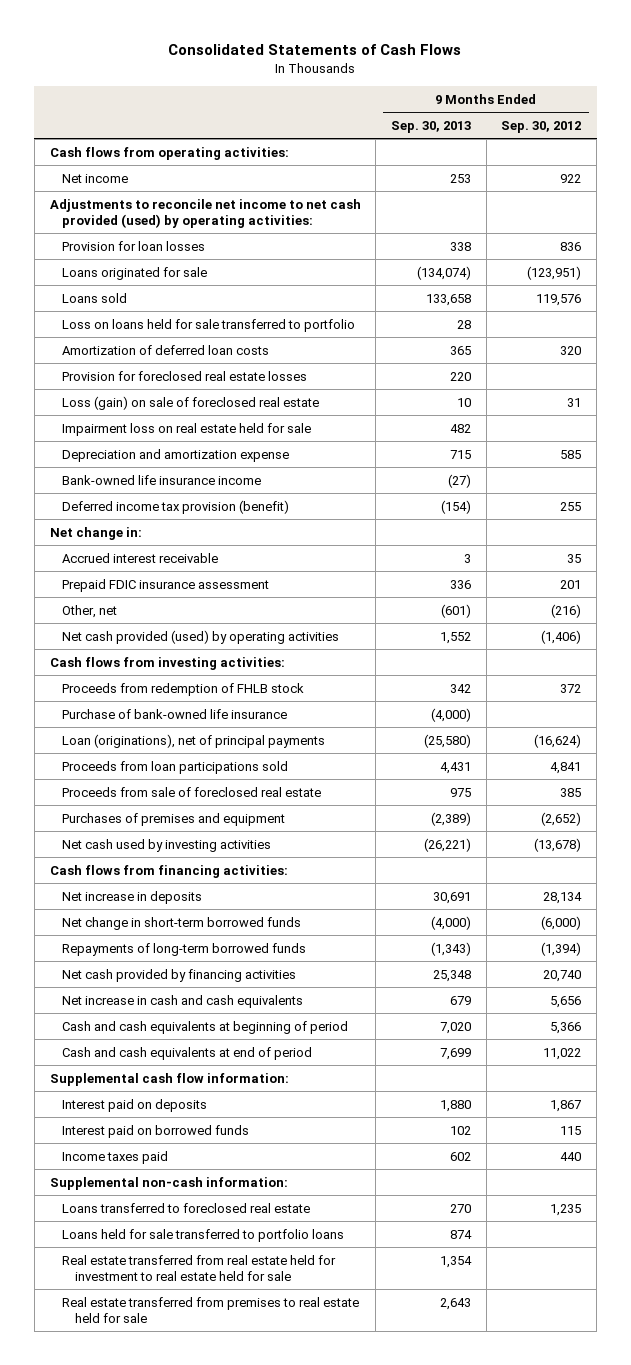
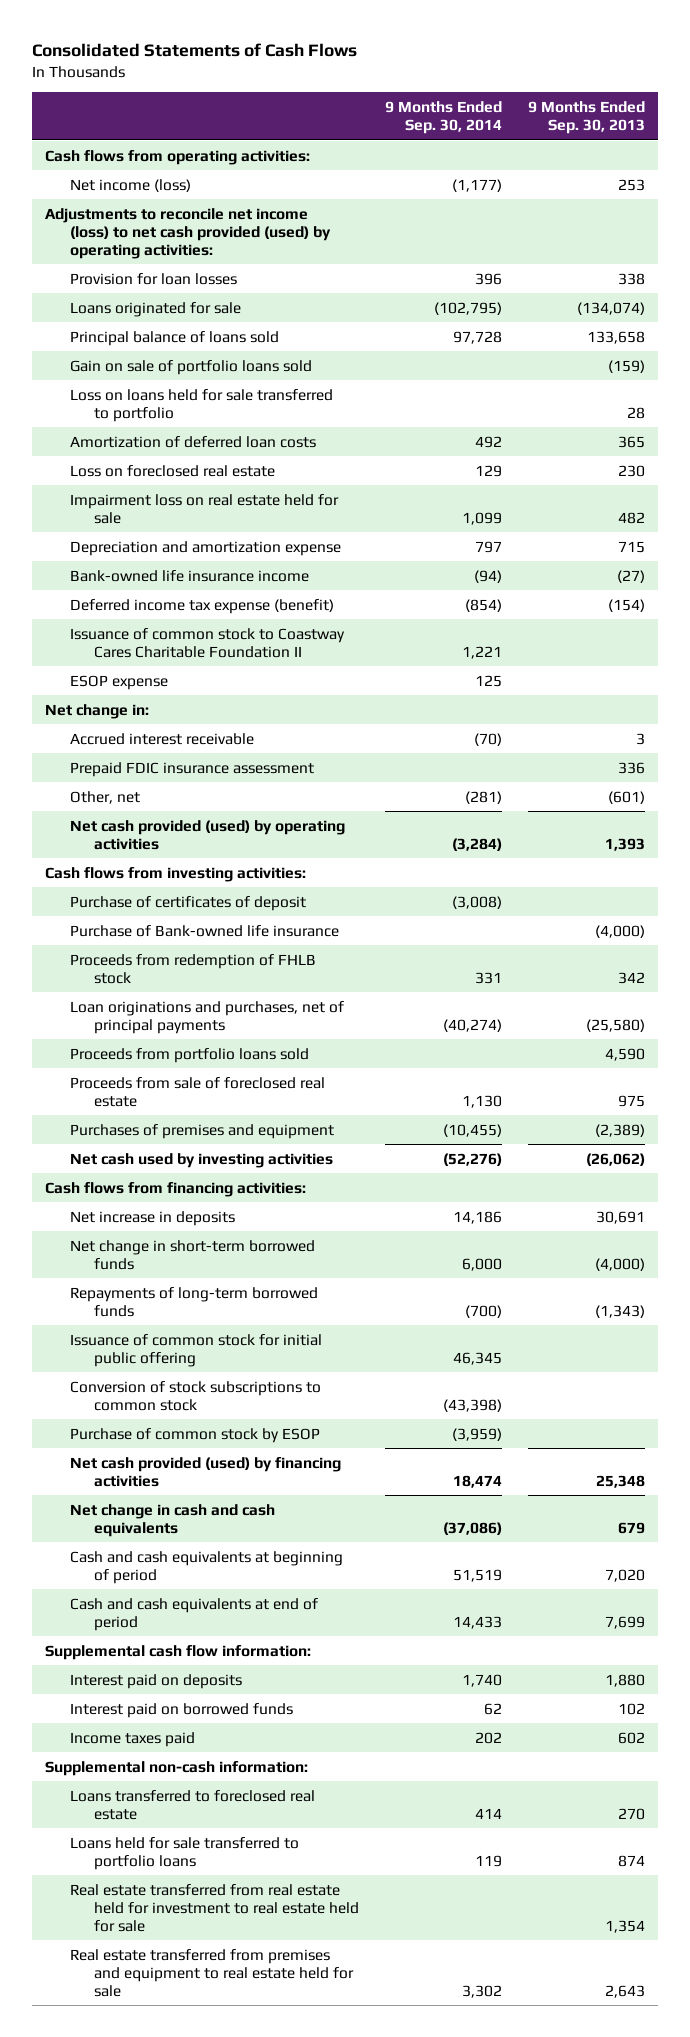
- | 9 Months Ended Sep. 30, 2013 | 9 Months Ended Sep. 30, 2012
+ | 9 Months Ended Sep. 30, 2014 | 9 Months Ended Sep. 30, 2013
- Net income | 253 | 922
- Adjustments to reconcile net income to net cash provided (used) by operating activities:
+ Net income (loss) | (1,177) | 253
+ Adjustments to reconcile net income (loss) to net cash provided (used) by operating activities:
- Loans sold | 133,658 | 119,576
+ Principal balance of loans sold | 97,728 | 133,658
+ Gain on sale of portfolio loans sold | | (159)
- Provision for foreclosed real estate losses | 220 |
- Loss (gain) on sale of foreclosed real estate | 10 | 31
+ Loss on foreclosed real estate | 129 | 230
- Deferred income tax provision (benefit) | (154) | 255
+ Deferred income tax expense (benefit) | (854) | (154)
+ Issuance of common stock to Coastway Cares Charitable Foundation II | 1,221 |
+ ESOP expense | 125 |
- Net cash provided (used) by operating activities | 1,552 | (1,406)
+ Net cash provided (used) by operating activities | (3,284) | 1,393
+ Purchase of certificates of deposit | (3,008) |
+ Purchase of Bank-owned life insurance | | (4,000)
- Purchase of bank-owned life insurance | (4,000) |
- Loan (originations), net of principal payments | (25,580) | (16,624)
- Proceeds from loan participations sold | 4,431 | 4,841
+ Loan originations and purchases, net of principal payments | (40,274) | (25,580)
+ Proceeds from portfolio loans sold | | 4,590
- Net cash used by investing activities | (26,221) | (13,678)
+ Net cash used by investing activities | (52,276) | (26,062)
- Net cash provided by financing activities | 25,348 | 20,740
- Net increase in cash and cash equivalents | 679 | 5,656
+ Issuance of common stock for initial public offering | 46,345 |
+ Conversion of stock subscriptions to common stock | (43,398) |
+ Purchase of common stock by ESOP | (3,959) |
+ Net cash provided (used) by financing activities | 18,474 | 25,348
+ Net change in cash and cash equivalents | (37,086) | 679
- Real estate transferred from premises to real estate held for sale | 2,643 |
+ Real estate transferred from premises and equipment to real estate held for sale | 3,302 | 2,643

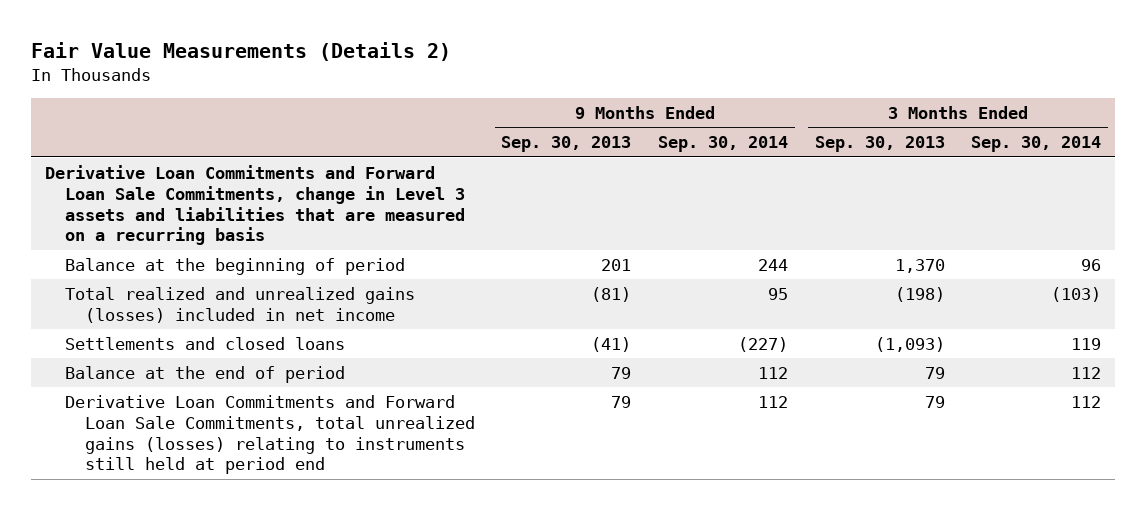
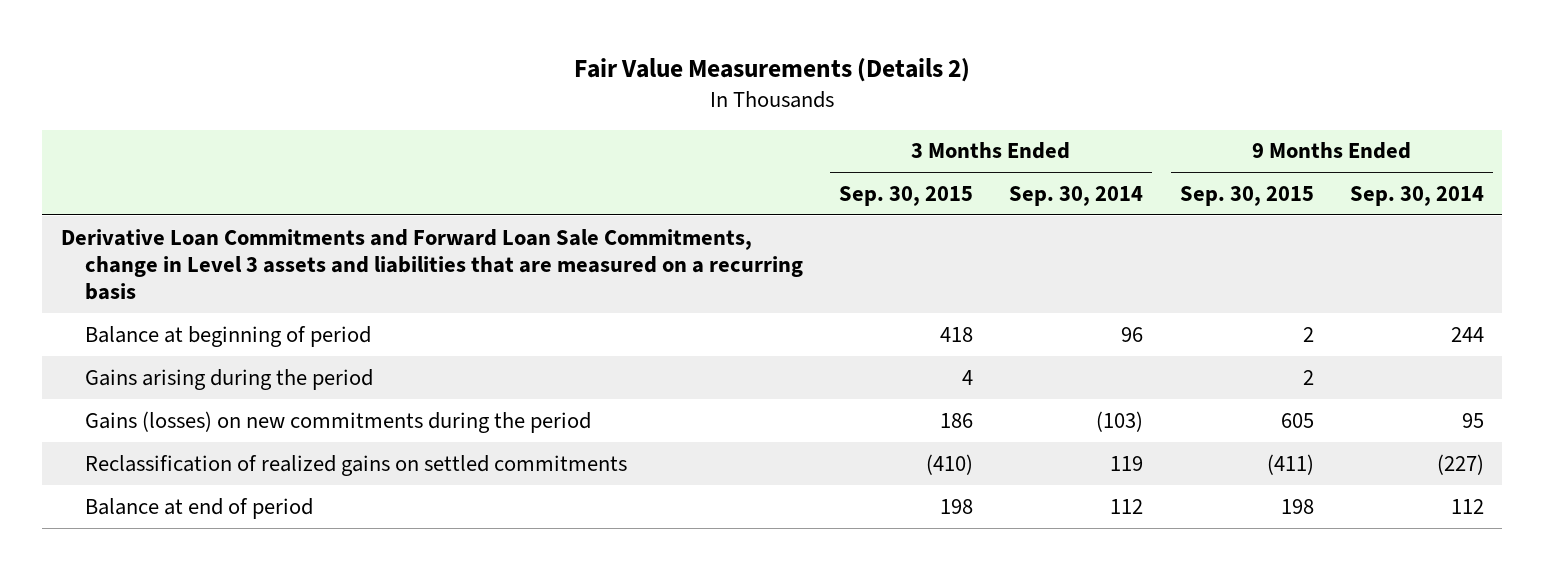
- | 9 Months Ended Sep. 30, 2013 | 9 Months Ended Sep. 30, 2014 | 3 Months Ended Sep. 30, 2013 | 3 Months Ended Sep. 30, 2014
+ | 3 Months Ended Sep. 30, 2015 | 3 Months Ended Sep. 30, 2014 | 9 Months Ended Sep. 30, 2015 | 9 Months Ended Sep. 30, 2014
- Balance at the beginning of period | 201 | 244 | 1,370 | 96
- Total realized and unrealized gains (losses) included in net income | (81) | 95 | (198) | (103)
- Settlements and closed loans | (41) | (227) | (1,093) | 119
- Balance at the end of period | 79 | 112 | 79 | 112
- Derivative Loan Commitments and Forward Loan Sale Commitments, total unrealized gains (losses) relating to instruments still held at period end | 79 | 112 | 79 | 112
+ Balance at beginning of period | 418 | 96 | 2 | 244
+ Gains arising during the period | 4 | | 2 |
+ Gains (losses) on new commitments during the period | 186 | (103) | 605 | 95
+ Reclassification of realized gains on settled commitments | (410) | 119 | (411) | (227)
+ Balance at end of period | 198 | 112 | 198 | 112

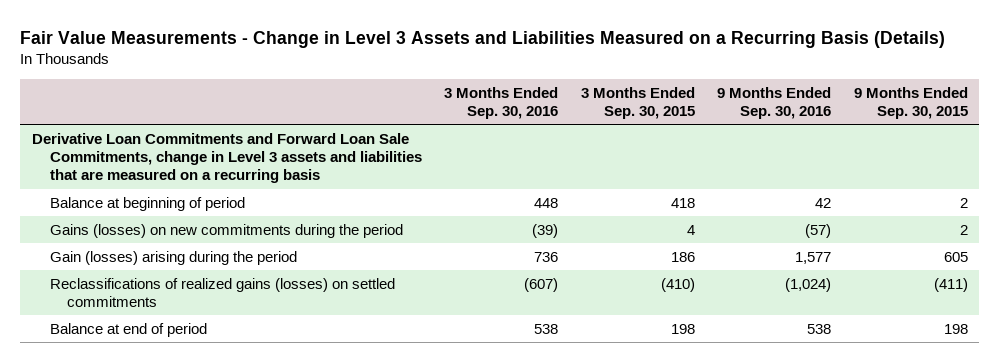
- Fair Value Measurements (Details 2)
+ Fair Value Measurements - Change in Level 3 Assets and Liabilities Measured on a Recurring Basis (Details)
- | 3 Months Ended Sep. 30, 2015 | 3 Months Ended Sep. 30, 2014 | 9 Months Ended Sep. 30, 2015 | 9 Months Ended Sep. 30, 2014
+ | 3 Months Ended Sep. 30, 2016 | 3 Months Ended Sep. 30, 2015 | 9 Months Ended Sep. 30, 2016 | 9 Months Ended Sep. 30, 2015
- Gains arising during the period | 4 | | 2 |
- Gains (losses) on new commitments during the period | 186 | (103) | 605 | 95
- Reclassification of realized gains on settled commitments | (410) | 119 | (411) | (227)
+ Gains (losses) on new commitments during the period | (39) | 4 | (57) | 2
+ Gain (losses) arising during the period | 736 | 186 | 1,577 | 605
+ Reclassifications of realized gains (losses) on settled commitments | (607) | (410) | (1,024) | (411)

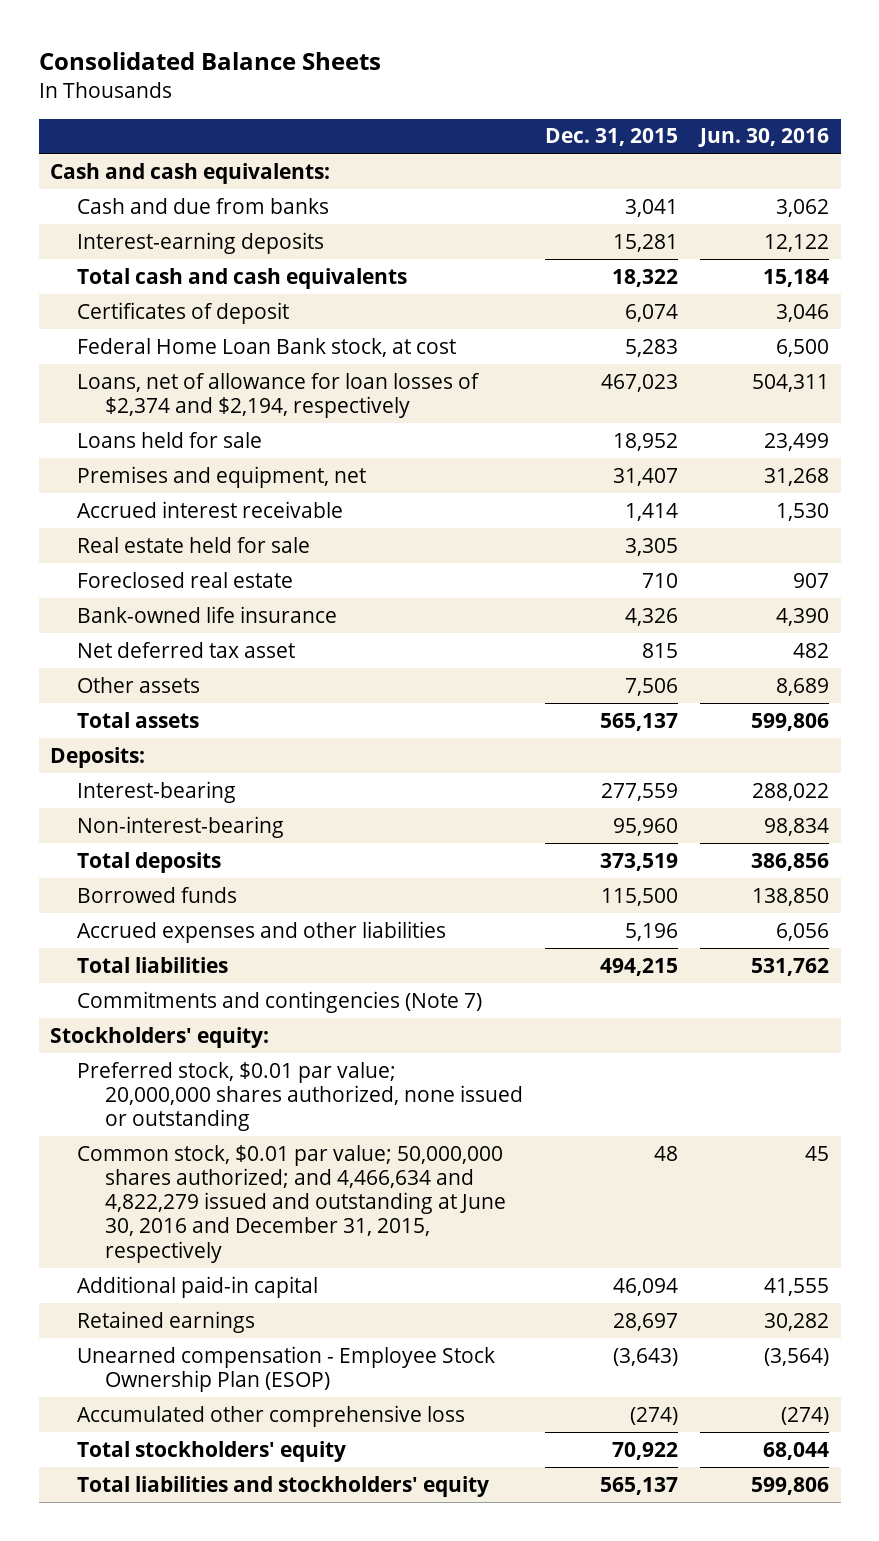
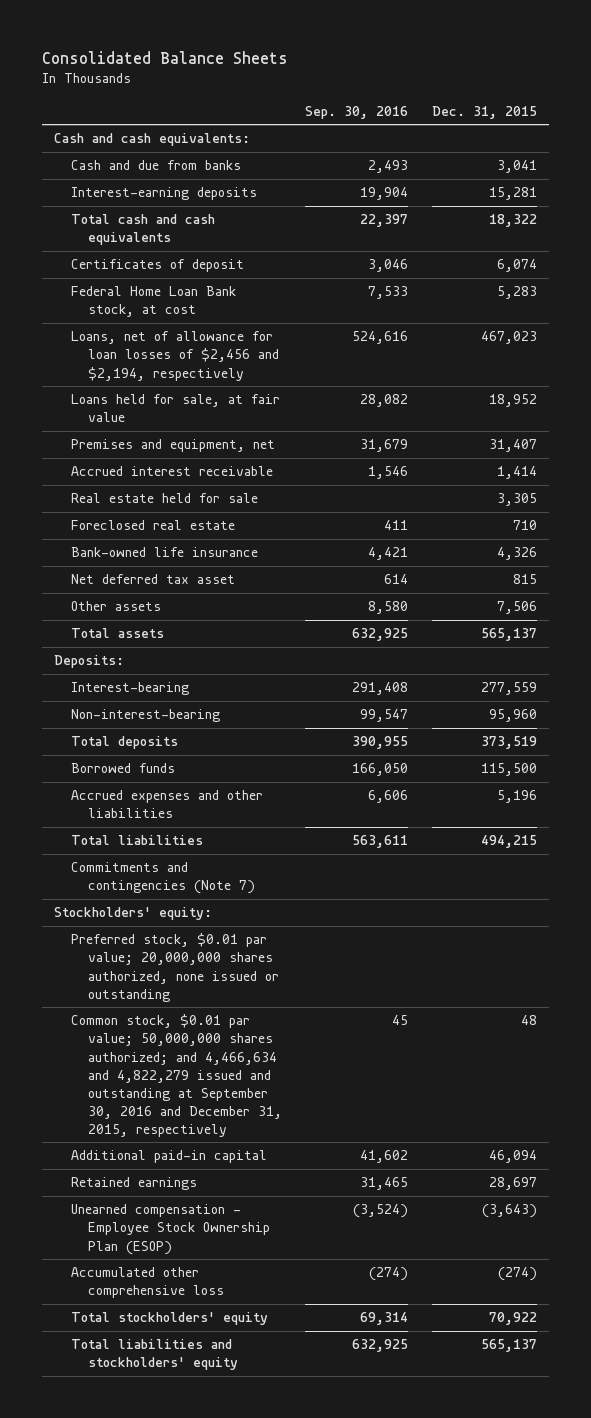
- | Dec. 31, 2015 | Jun. 30, 2016
+ | Sep. 30, 2016 | Dec. 31, 2015
- Loans, net of allowance for loan losses of $2,374 and $2,194, respectively | 467,023 | 504,311
- Loans held for sale | 18,952 | 23,499
+ Loans, net of allowance for loan losses of $2,456 and $2,194, respectively | 524,616 | 467,023
+ Loans held for sale, at fair value | 28,082 | 18,952
- Common stock, $0.01 par value; 50,000,000 shares authorized; and 4,466,634 and 4,822,279 issued and outstanding at June 30, 2016 and December 31, 2015, respectively | 48 | 45
+ Common stock, $0.01 par value; 50,000,000 shares authorized; and 4,466,634 and 4,822,279 issued and outstanding at September 30, 2016 and December 31, 2015, respectively | 45 | 48

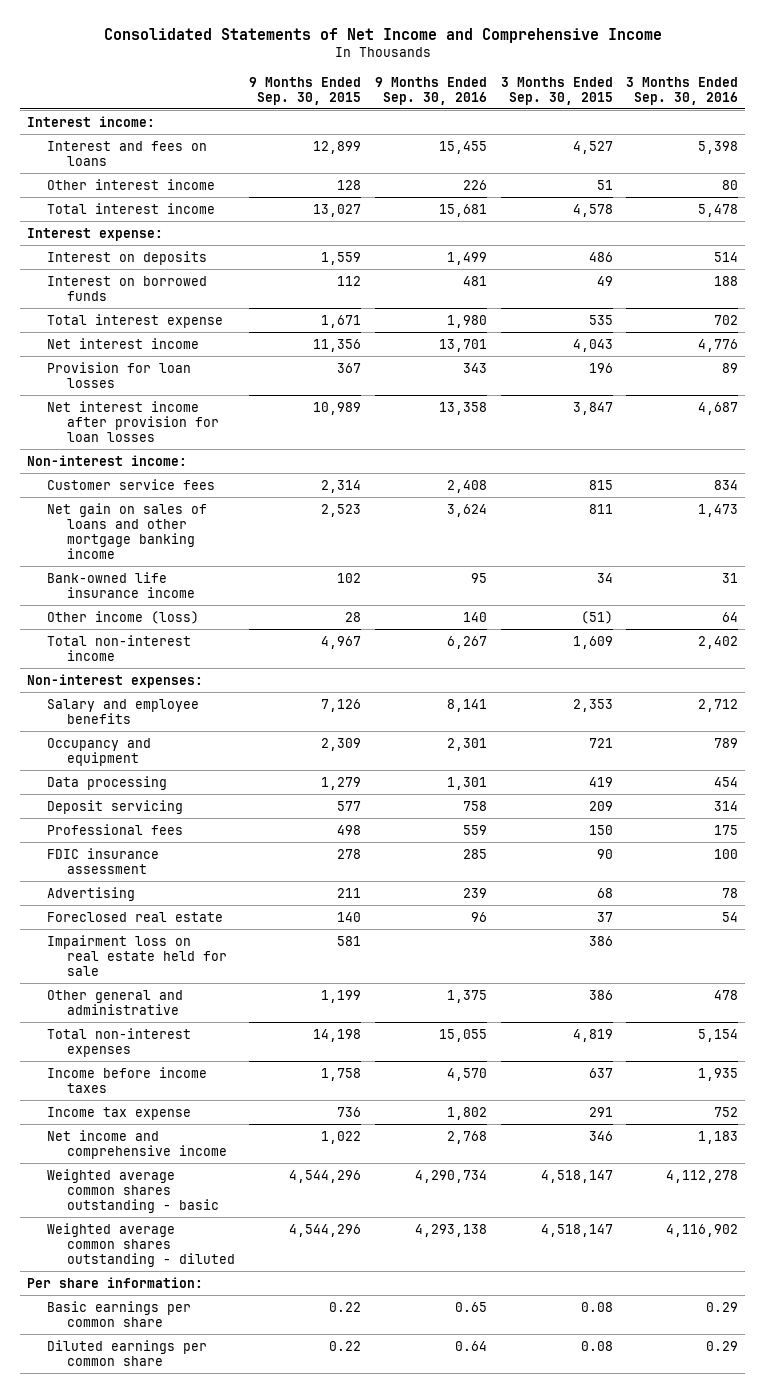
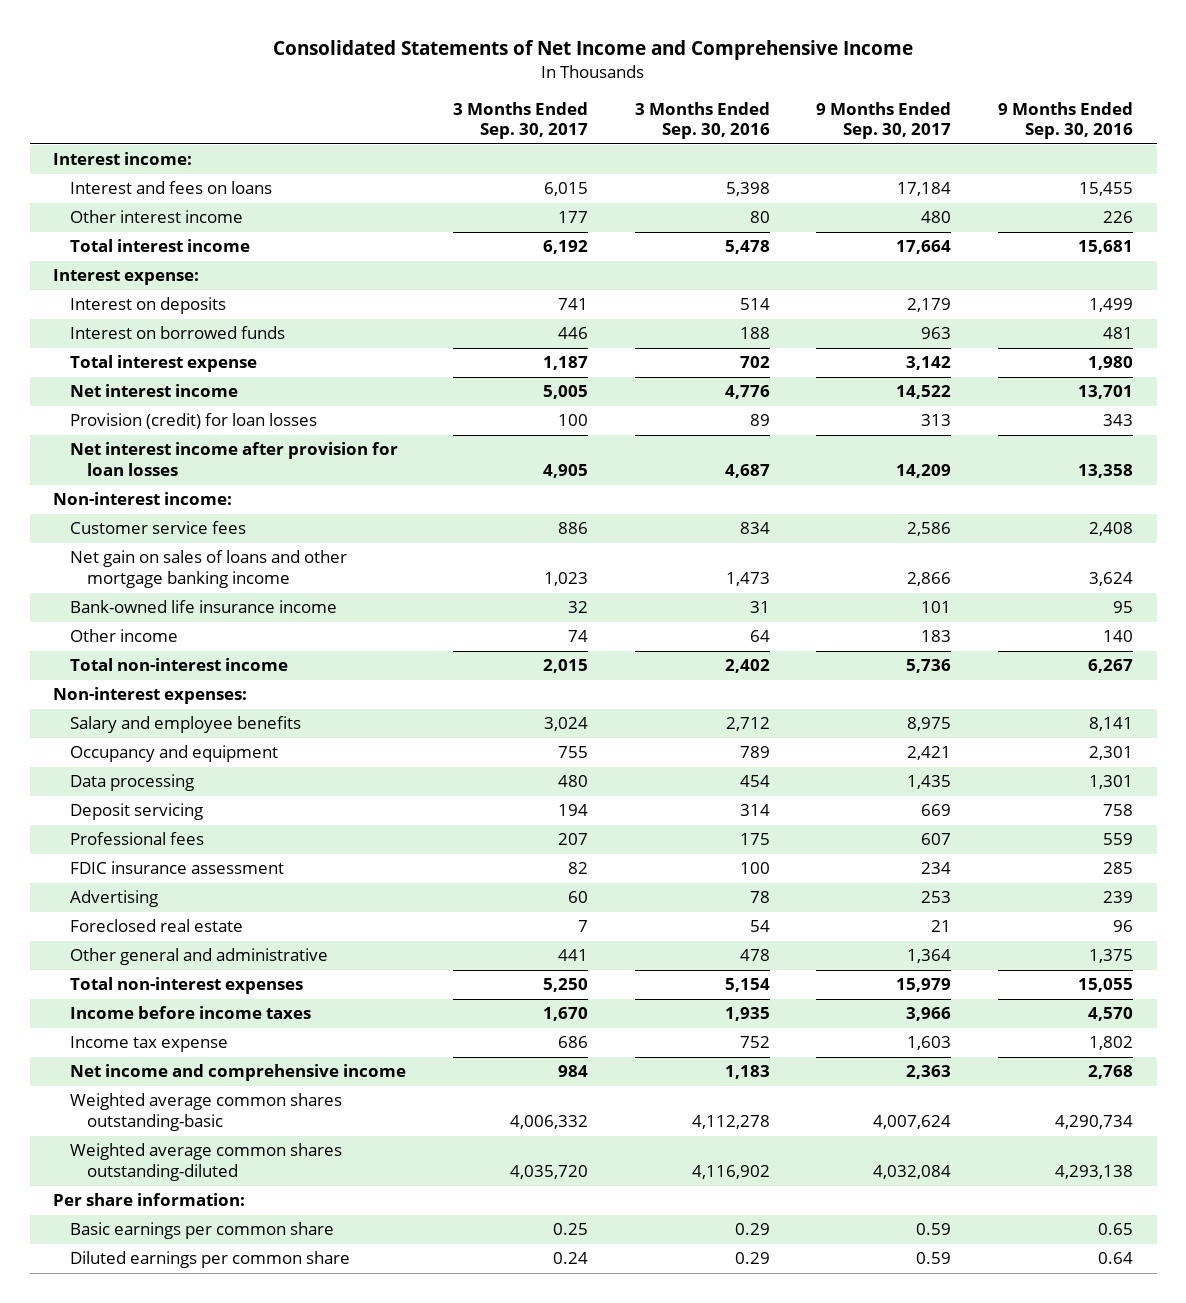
- | 9 Months Ended Sep. 30, 2015 | 9 Months Ended Sep. 30, 2016 | 3 Months Ended Sep. 30, 2015 | 3 Months Ended Sep. 30, 2016
+ | 3 Months Ended Sep. 30, 2017 | 3 Months Ended Sep. 30, 2016 | 9 Months Ended Sep. 30, 2017 | 9 Months Ended Sep. 30, 2016
- Provision for loan losses | 367 | 343 | 196 | 89
+ Provision (credit) for loan losses | 100 | 89 | 313 | 343
- Other income (loss) | 28 | 140 | (51) | 64
+ Other income | 74 | 64 | 183 | 140
- Impairment loss on real estate held for sale | 581 | | 386 |
- Weighted average common shares outstanding - basic | 4,544,296 | 4,290,734 | 4,518,147 | 4,112,278
- Weighted average common shares outstanding - diluted | 4,544,296 | 4,293,138 | 4,518,147 | 4,116,902
+ Weighted average common shares outstanding-basic | 4,006,332 | 4,112,278 | 4,007,624 | 4,290,734
+ Weighted average common shares outstanding-diluted | 4,035,720 | 4,116,902 | 4,032,084 | 4,293,138

